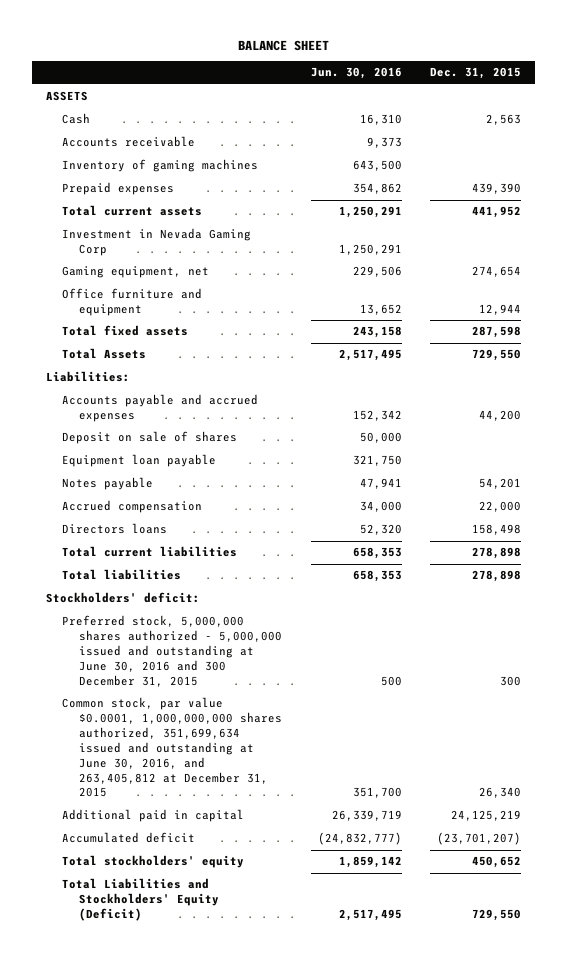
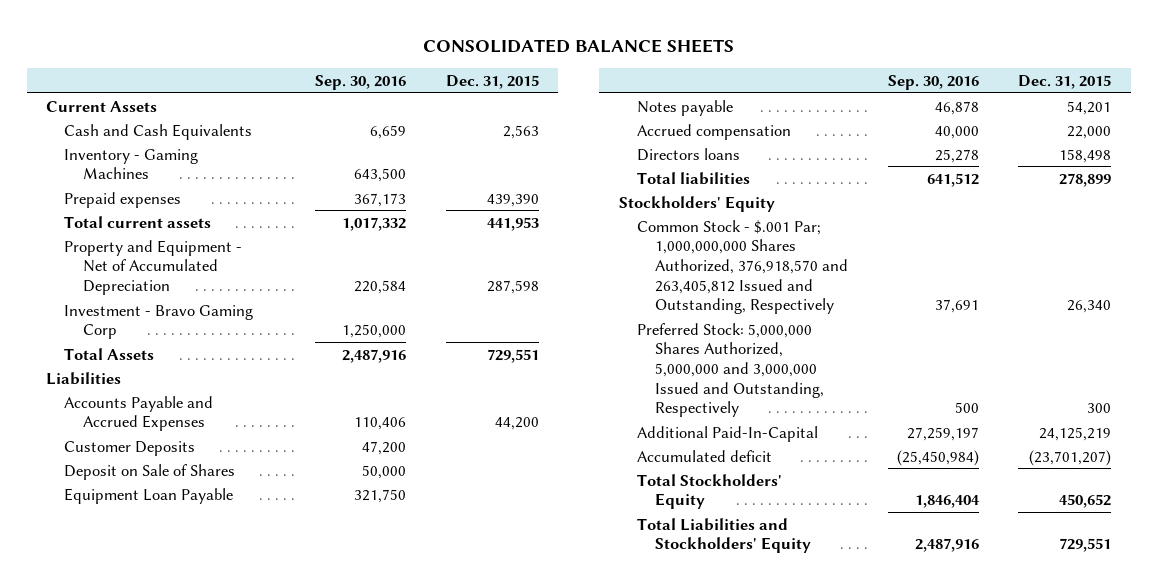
- BALANCE SHEET
+ CONSOLIDATED BALANCE SHEETS
- | Jun. 30, 2016 | Dec. 31, 2015
+ | Sep. 30, 2016 | Dec. 31, 2015
- ASSETS
- Cash | 16,310 | 2,563
- Accounts receivable | 9,373 |
- Inventory of gaming machines | 643,500 |
+ Current Assets
+ Cash and Cash Equivalents | 6,659 | 2,563
+ Inventory - Gaming Machines | 643,500 |
- Total current assets | 1,250,291 | 441,952
- Investment in Nevada Gaming Corp | 1,250,291 |
- Gaming equipment, net | 229,506 | 274,654
- Office furniture and equipment | 13,652 | 12,944
- Total fixed assets | 243,158 | 287,598
- Total Assets | 2,517,495 | 729,550
- Liabilities:
- Accounts payable and accrued expenses | 152,342 | 44,200
- Deposit on sale of shares | 50,000 |
- Equipment loan payable | 321,750 |
+ Total current assets | 1,017,332 | 441,953
+ Property and Equipment - Net of Accumulated Depreciation | 220,584 | 287,598
+ Investment - Bravo Gaming Corp | 1,250,000 |
+ Total Assets | 2,487,916 | 729,551
+ Liabilities
+ Accounts Payable and Accrued Expenses | 110,406 | 44,200
+ Customer Deposits | 47,200 |
+ Deposit on Sale of Shares | 50,000 |
+ Equipment Loan Payable | 321,750 |
- Total current liabilities | 658,353 | 278,898
- Total liabilities | 658,353 | 278,898
- Stockholders' deficit:
- Preferred stock, 5,000,000 shares authorized - 5,000,000 issued and outstanding at June 30, 2016 and 300 December 31, 2015 | 500 | 300
- Common stock, par value $0.0001, 1,000,000,000 shares authorized, 351,699,634 issued and outstanding at June 30, 2016, and 263,405,812 at December 31, 2015 | 351,700 | 26,340
- Additional paid in capital | 26,339,719 | 24,125,219
+ Total liabilities | 641,512 | 278,899
+ Stockholders' Equity
+ Common Stock - $.001 Par; 1,000,000,000 Shares Authorized, 376,918,570 and 263,405,812 Issued and Outstanding, Respectively | 37,691 | 26,340
+ Preferred Stock: 5,000,000 Shares Authorized, 5,000,000 and 3,000,000 Issued and Outstanding, Respectively | 500 | 300
+ Additional Paid-In-Capital | 27,259,197 | 24,125,219
- Total stockholders' equity | 1,859,142 | 450,652
- Total Liabilities and Stockholders' Equity (Deficit) | 2,517,495 | 729,550
+ Total Stockholders' Equity | 1,846,404 | 450,652
+ Total Liabilities and Stockholders' Equity | 2,487,916 | 729,551

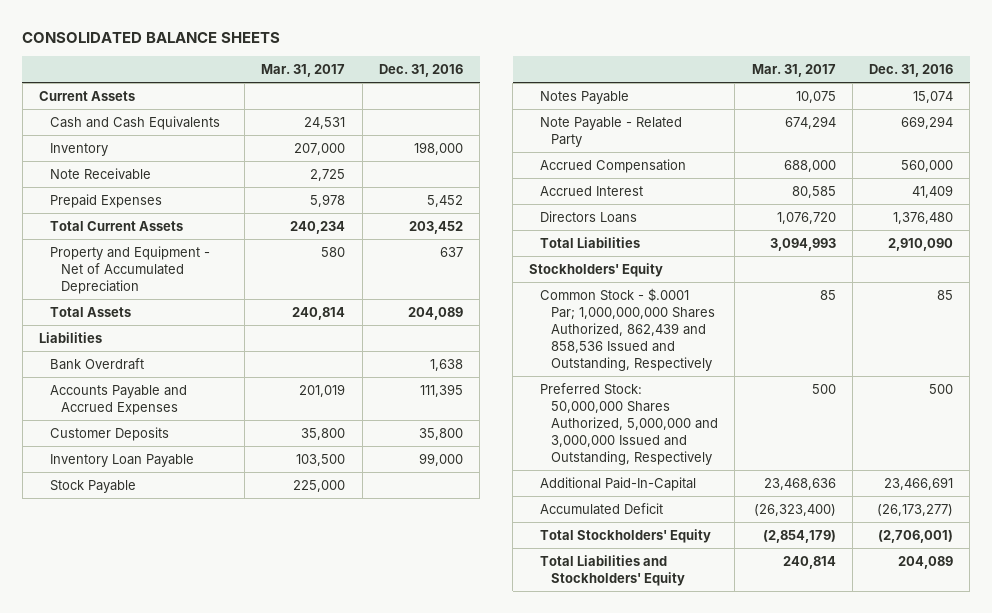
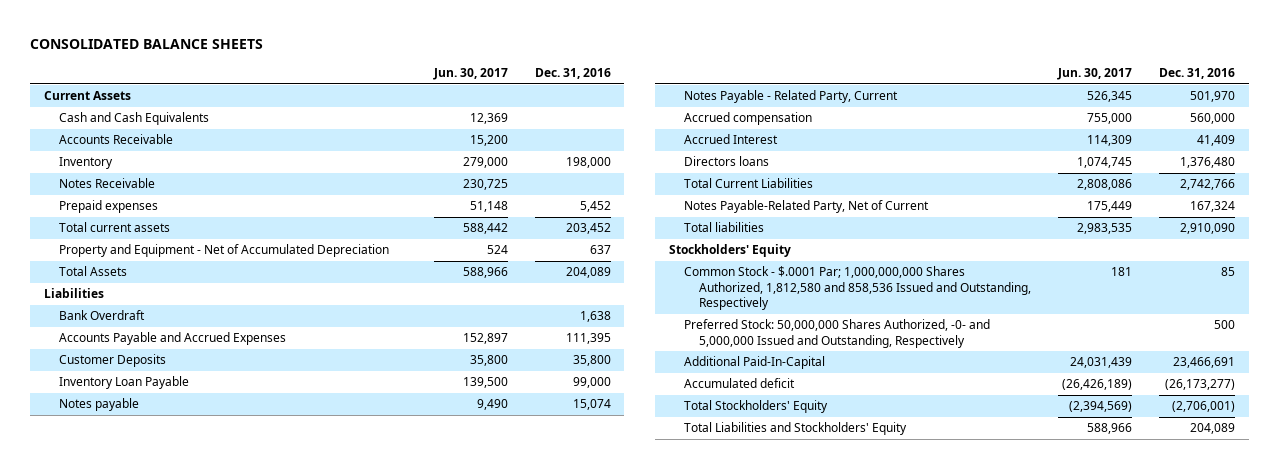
- | Mar. 31, 2017 | Dec. 31, 2016
+ | Jun. 30, 2017 | Dec. 31, 2016
+ Accounts Receivable | 15,200 |
- Note Receivable | 2,725 |
- Prepaid Expenses | 5,978 | 5,452
- Total Current Assets | 240,234 | 203,452
+ Notes Receivable | 230,725 |
+ Prepaid expenses | 51,148 | 5,452
+ Total current assets | 588,442 | 203,452
- Stock Payable | 225,000 |
- Notes Payable | 10,075 | 15,074
- Note Payable - Related Party | 674,294 | 669,294
- Accrued Compensation | 688,000 | 560,000
+ Notes payable | 9,490 | 15,074
+ Notes Payable - Related Party, Current | 526,345 | 501,970
+ Accrued compensation | 755,000 | 560,000
- Directors Loans | 1,076,720 | 1,376,480
- Total Liabilities | 3,094,993 | 2,910,090
+ Directors loans | 1,074,745 | 1,376,480
+ Total Current Liabilities | 2,808,086 | 2,742,766
+ Notes Payable-Related Party, Net of Current | 175,449 | 167,324
+ Total liabilities | 2,983,535 | 2,910,090
- Common Stock - $.0001 Par; 1,000,000,000 Shares Authorized, 862,439 and 858,536 Issued and Outstanding, Respectively | 85 | 85
- Preferred Stock: 50,000,000 Shares Authorized, 5,000,000 and 3,000,000 Issued and Outstanding, Respectively | 500 | 500
+ Common Stock - $.0001 Par; 1,000,000,000 Shares Authorized, 1,812,580 and 858,536 Issued and Outstanding, Respectively | 181 | 85
+ Preferred Stock: 50,000,000 Shares Authorized, -0- and 5,000,000 Issued and Outstanding, Respectively | | 500
- Accumulated Deficit | (26,323,400) | (26,173,277)
+ Accumulated deficit | (26,426,189) | (26,173,277)

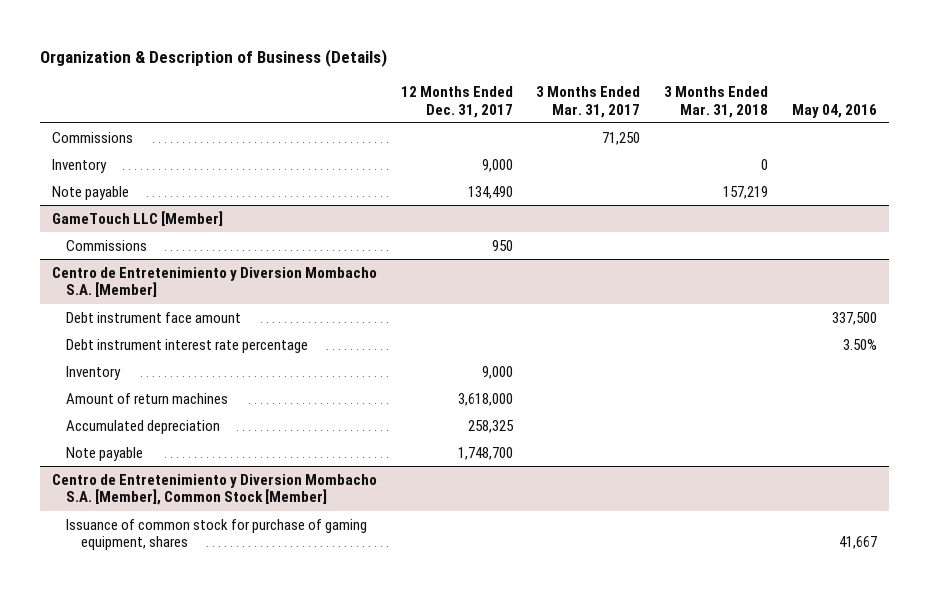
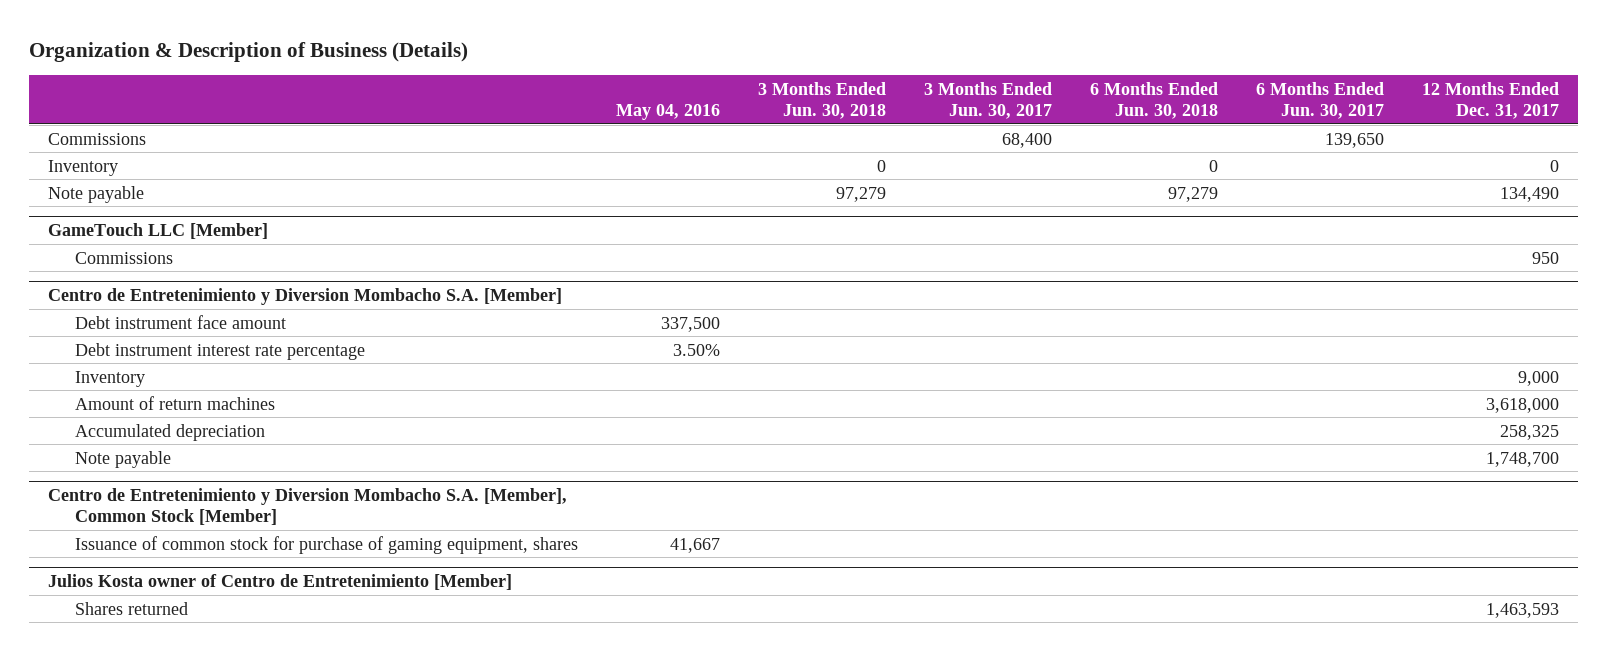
- | 12 Months Ended Dec. 31, 2017 | 3 Months Ended Mar. 31, 2017 | 3 Months Ended Mar. 31, 2018 | May 04, 2016
+ | May 04, 2016 | 3 Months Ended Jun. 30, 2018 | 3 Months Ended Jun. 30, 2017 | 6 Months Ended Jun. 30, 2018 | 6 Months Ended Jun. 30, 2017 | 12 Months Ended Dec. 31, 2017
- Inventory | 9,000 | | 0 |
+ Inventory | | 0 | | 0 | | 0
+ Julios Kosta owner of Centro de Entretenimiento [Member]
+ Shares returned | | | | | | 1,463,593

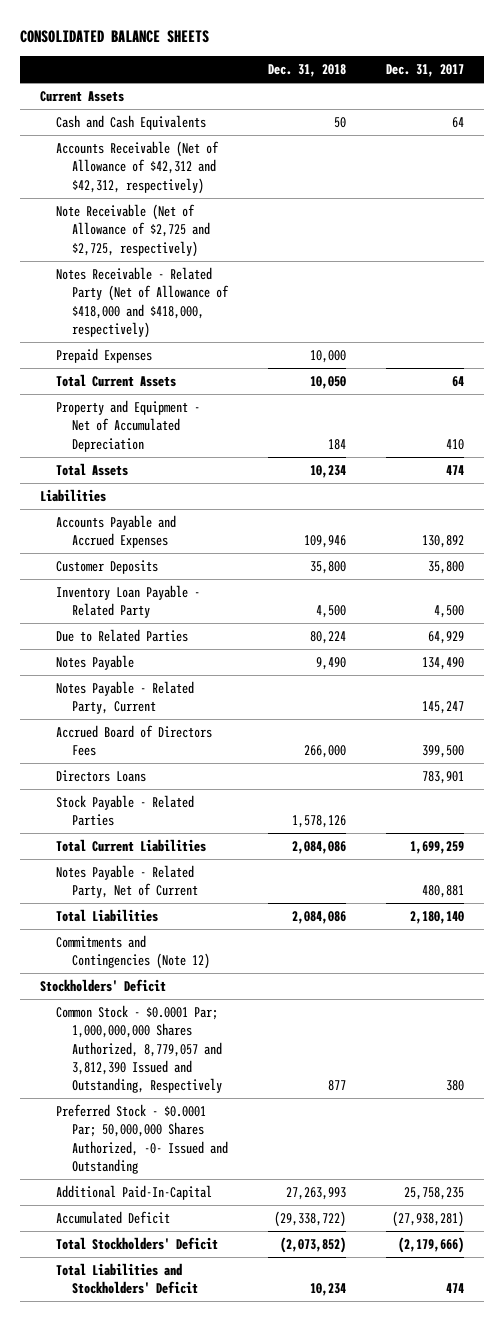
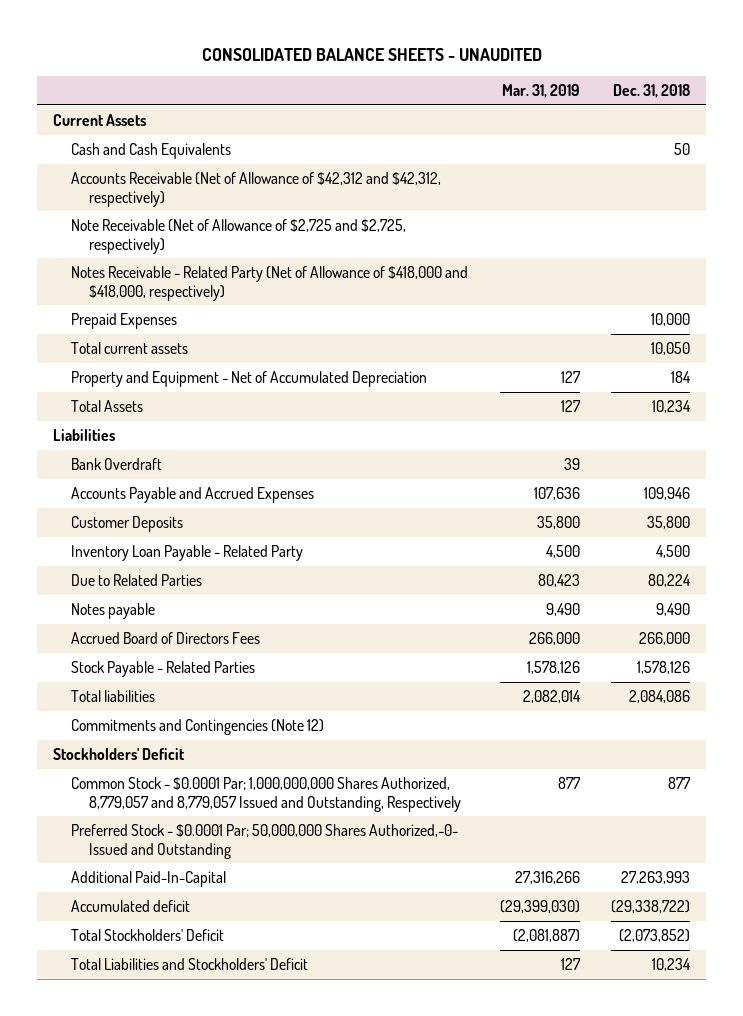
- CONSOLIDATED BALANCE SHEETS
+ CONSOLIDATED BALANCE SHEETS - UNAUDITED
- | Dec. 31, 2018 | Dec. 31, 2017
+ | Mar. 31, 2019 | Dec. 31, 2018
- Total Current Assets | 10,050 | 64
+ Total current assets | | 10,050
+ Bank Overdraft | 39 |
- Notes Payable | 9,490 | 134,490
- Notes Payable - Related Party, Current | | 145,247
+ Notes payable | 9,490 | 9,490
- Directors Loans | | 783,901
- Total Current Liabilities | 2,084,086 | 1,699,259
- Notes Payable - Related Party, Net of Current | | 480,881
- Total Liabilities | 2,084,086 | 2,180,140
+ Total liabilities | 2,082,014 | 2,084,086
- Common Stock - $0.0001 Par; 1,000,000,000 Shares Authorized, 8,779,057 and 3,812,390 Issued and Outstanding, Respectively | 877 | 380
- Preferred Stock - $0.0001 Par; 50,000,000 Shares Authorized, -0- Issued and Outstanding
+ Common Stock - $0.0001 Par; 1,000,000,000 Shares Authorized, 8,779,057 and 8,779,057 Issued and Outstanding, Respectively | 877 | 877
+ Preferred Stock - $0.0001 Par; 50,000,000 Shares Authorized,-0- Issued and Outstanding
- Accumulated Deficit | (29,338,722) | (27,938,281)
+ Accumulated deficit | (29,399,030) | (29,338,722)

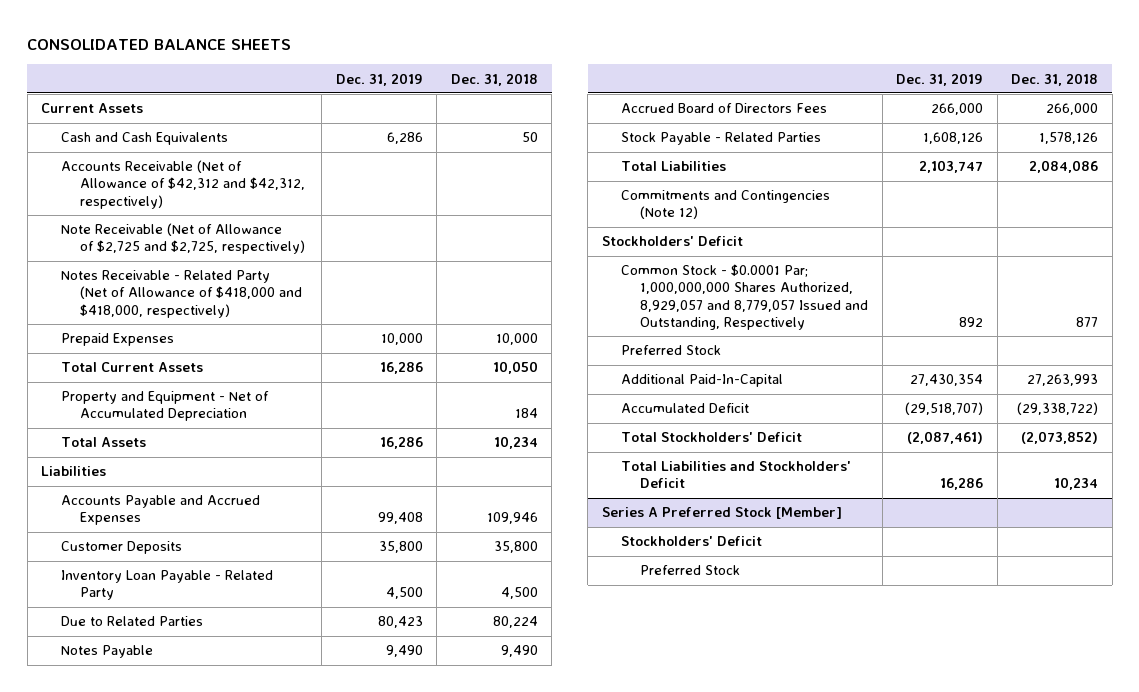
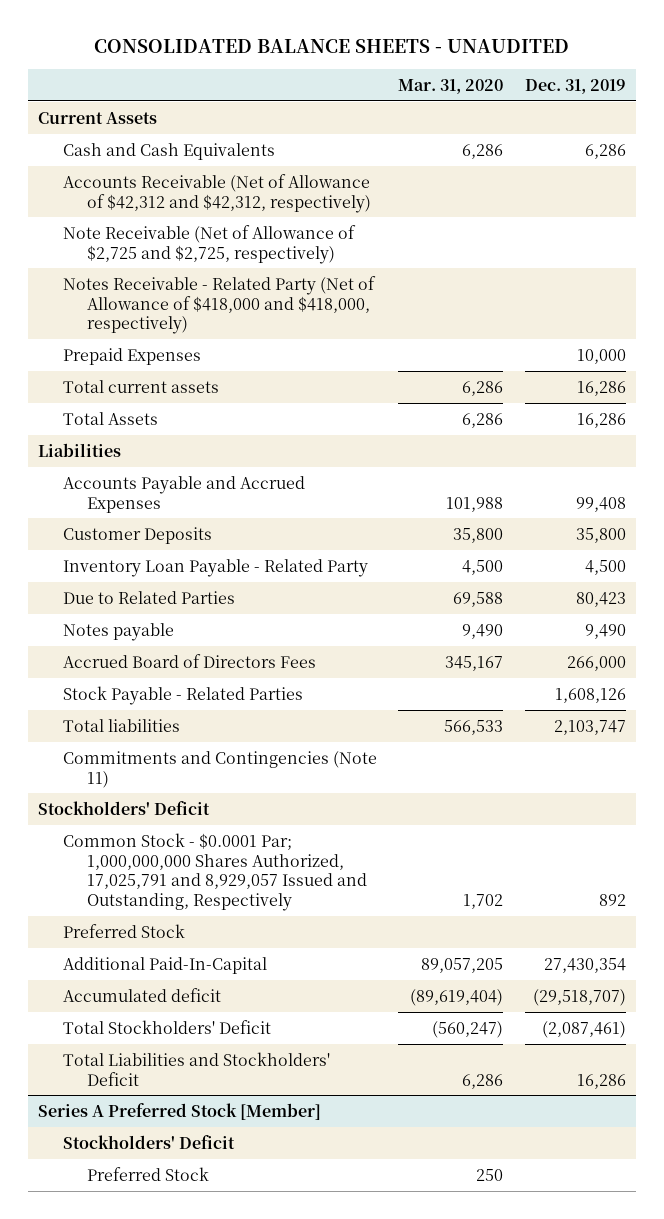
- CONSOLIDATED BALANCE SHEETS
+ CONSOLIDATED BALANCE SHEETS - UNAUDITED
- | Dec. 31, 2019 | Dec. 31, 2018
+ | Mar. 31, 2020 | Dec. 31, 2019
- Total Current Assets | 16,286 | 10,050
- Property and Equipment - Net of Accumulated Depreciation | | 184
+ Total current assets | 6,286 | 16,286
- Notes Payable | 9,490 | 9,490
+ Notes payable | 9,490 | 9,490
- Total Liabilities | 2,103,747 | 2,084,086
- Commitments and Contingencies (Note 12)
+ Total liabilities | 566,533 | 2,103,747
+ Commitments and Contingencies (Note 11)
- Common Stock - $0.0001 Par; 1,000,000,000 Shares Authorized, 8,929,057 and 8,779,057 Issued and Outstanding, Respectively | 892 | 877
+ Common Stock - $0.0001 Par; 1,000,000,000 Shares Authorized, 17,025,791 and 8,929,057 Issued and Outstanding, Respectively | 1,702 | 892
- Accumulated Deficit | (29,518,707) | (29,338,722)
+ Accumulated deficit | (89,619,404) | (29,518,707)

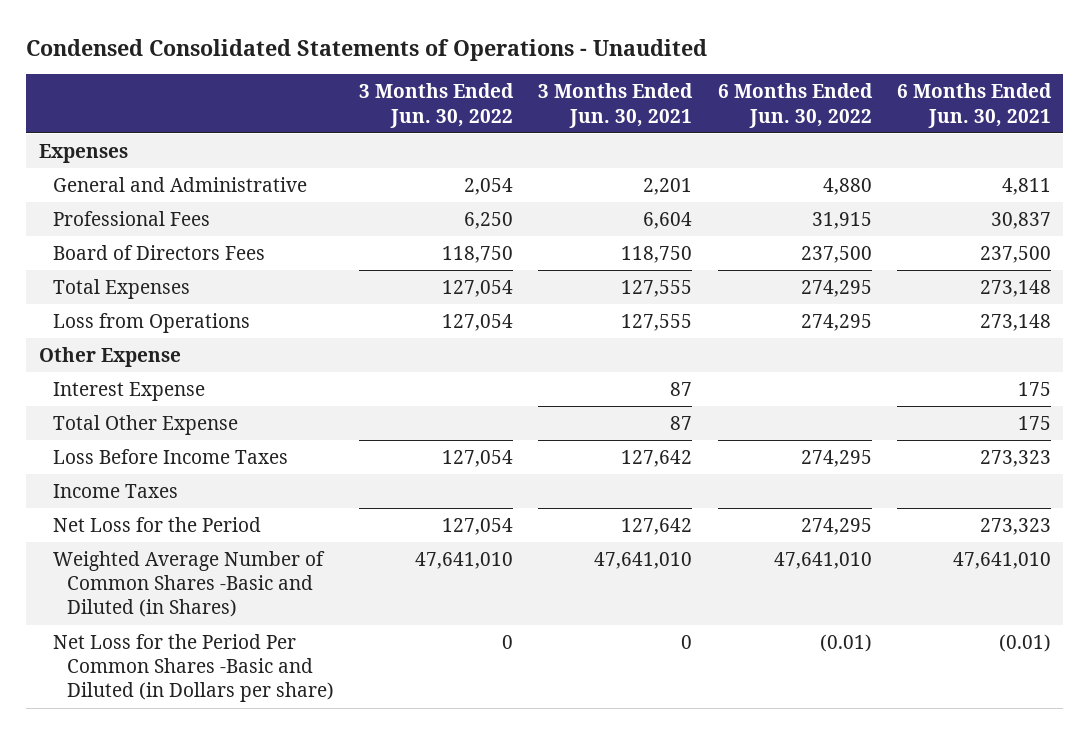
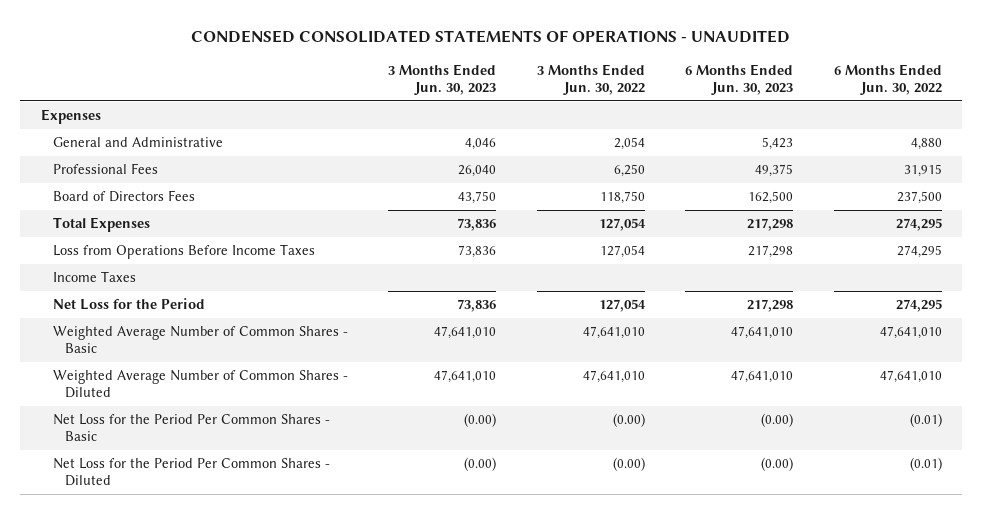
- Condensed Consolidated Statements of Operations - Unaudited
+ CONDENSED CONSOLIDATED STATEMENTS OF OPERATIONS - UNAUDITED
- | 3 Months Ended Jun. 30, 2022 | 3 Months Ended Jun. 30, 2021 | 6 Months Ended Jun. 30, 2022 | 6 Months Ended Jun. 30, 2021
+ | 3 Months Ended Jun. 30, 2023 | 3 Months Ended Jun. 30, 2022 | 6 Months Ended Jun. 30, 2023 | 6 Months Ended Jun. 30, 2022
- Loss from Operations | 127,054 | 127,555 | 274,295 | 273,148
- Other Expense
- Interest Expense | | 87 | | 175
- Total Other Expense | | 87 | | 175
- Loss Before Income Taxes | 127,054 | 127,642 | 274,295 | 273,323
+ Loss from Operations Before Income Taxes | 73,836 | 127,054 | 217,298 | 274,295
- Weighted Average Number of Common Shares -Basic and Diluted (in Shares) | 47,641,010 | 47,641,010 | 47,641,010 | 47,641,010
- Net Loss for the Period Per Common Shares -Basic and Diluted (in Dollars per share) | 0 | 0 | (0.01) | (0.01)
+ Weighted Average Number of Common Shares - Basic | 47,641,010 | 47,641,010 | 47,641,010 | 47,641,010
+ Weighted Average Number of Common Shares - Diluted | 47,641,010 | 47,641,010 | 47,641,010 | 47,641,010
+ Net Loss for the Period Per Common Shares - Basic | (0.00) | (0.00) | (0.00) | (0.01)
+ Net Loss for the Period Per Common Shares - Diluted | (0.00) | (0.00) | (0.00) | (0.01)

